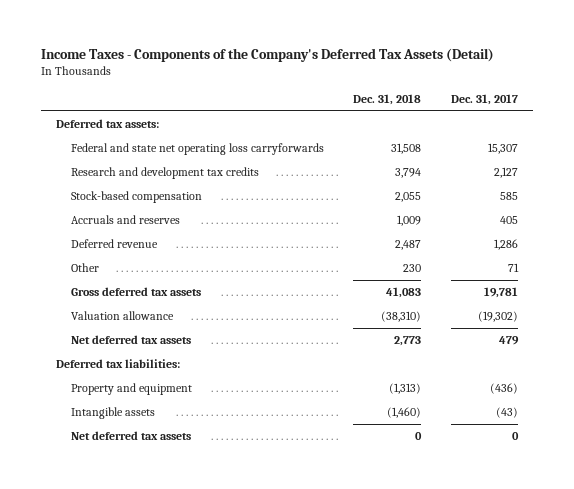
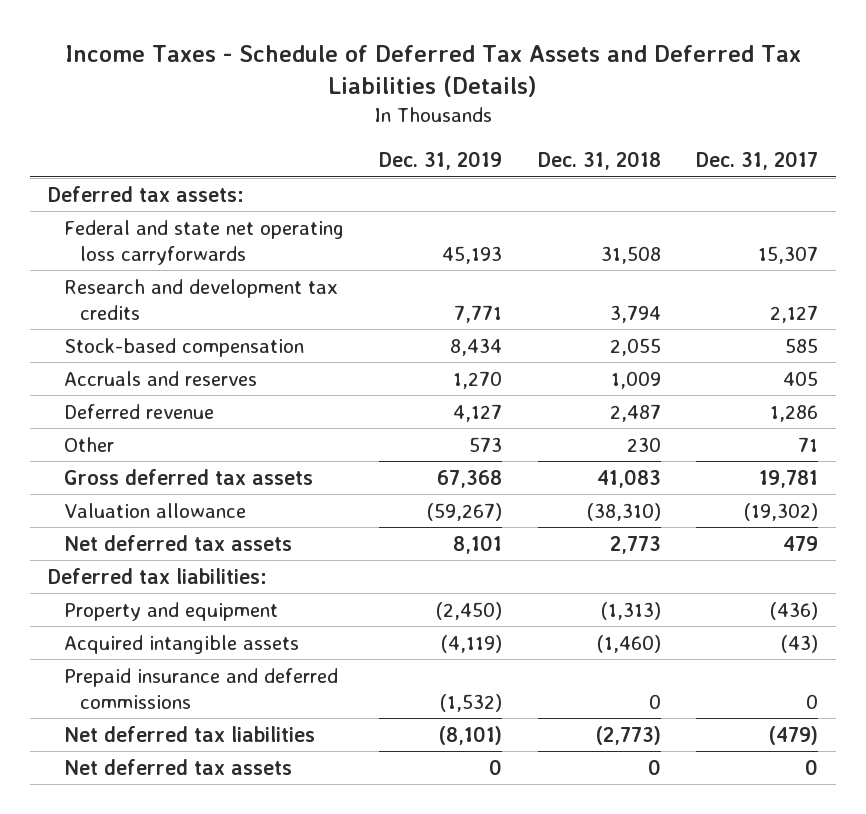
- Income Taxes - Components of the Company's Deferred Tax Assets (Detail)
+ Income Taxes - Schedule of Deferred Tax Assets and Deferred Tax Liabilities (Details)
- | Dec. 31, 2018 | Dec. 31, 2017
+ | Dec. 31, 2019 | Dec. 31, 2018 | Dec. 31, 2017
- Intangible assets | (1,460) | (43)
+ Acquired intangible assets | (4,119) | (1,460) | (43)
+ Prepaid insurance and deferred commissions | (1,532) | 0 | 0
+ Net deferred tax liabilities | (8,101) | (2,773) | (479)

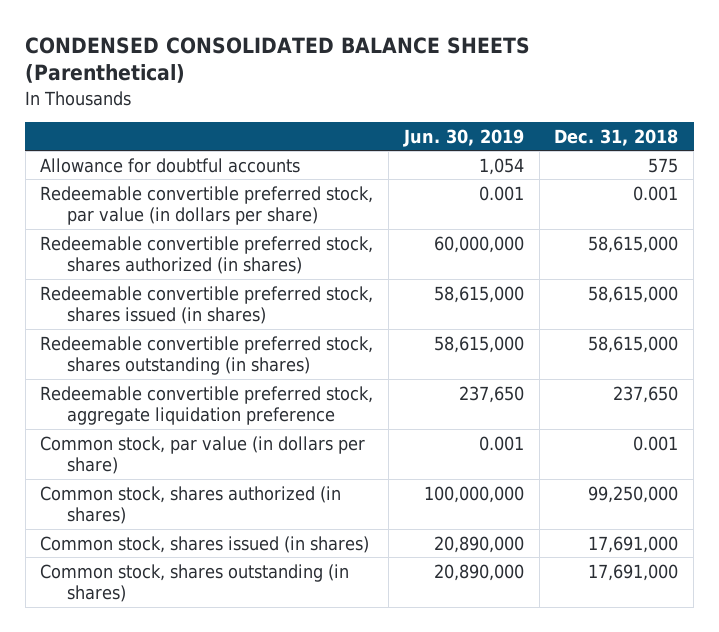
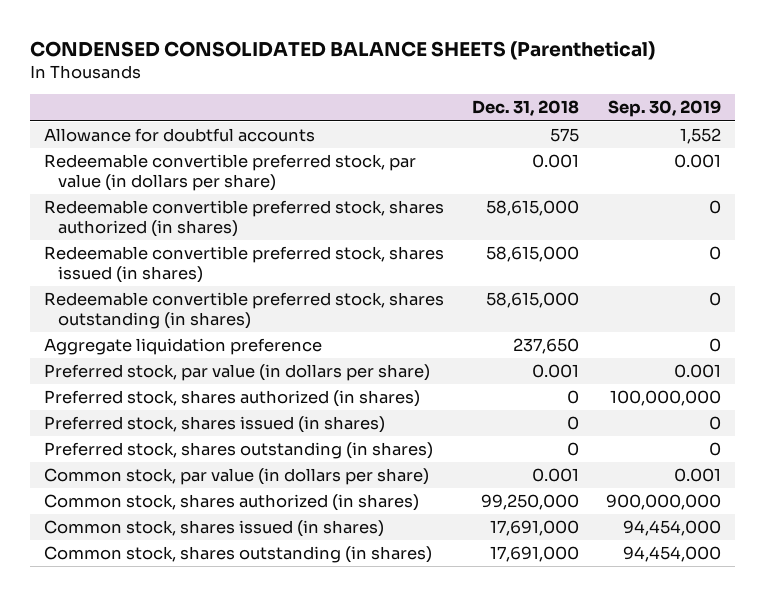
- | Jun. 30, 2019 | Dec. 31, 2018
+ | Dec. 31, 2018 | Sep. 30, 2019
- Redeemable convertible preferred stock, aggregate liquidation preference | 237,650 | 237,650
+ Aggregate liquidation preference | 237,650 | 0
+ Preferred stock, par value (in dollars per share) | 0.001 | 0.001
+ Preferred stock, shares authorized (in shares) | 0 | 100,000,000
+ Preferred stock, shares issued (in shares) | 0 | 0
+ Preferred stock, shares outstanding (in shares) | 0 | 0

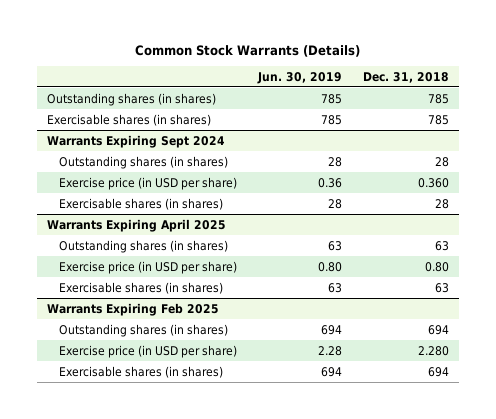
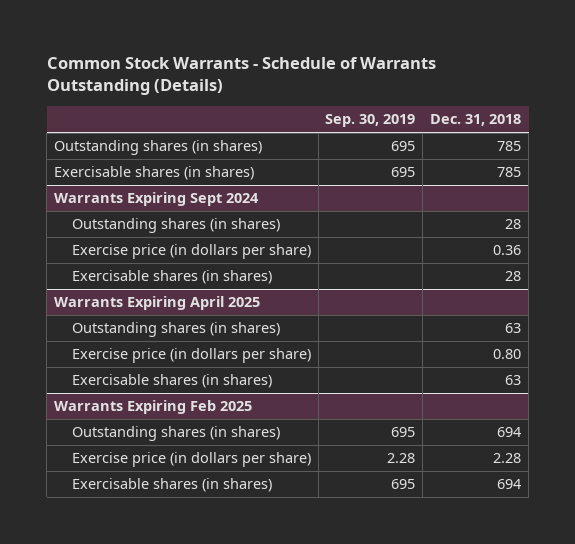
- Common Stock Warrants (Details)
+ Common Stock Warrants - Schedule of Warrants Outstanding (Details)
- | Jun. 30, 2019 | Dec. 31, 2018
+ | Sep. 30, 2019 | Dec. 31, 2018
@ Warrants Expiring Sept 2024
- Exercise price (in USD per share) | 0.36 | 0.360
+ Exercise price (in dollars per share) | | 0.36
@ Warrants Expiring April 2025
- Exercise price (in USD per share) | 0.80 | 0.80
+ Exercise price (in dollars per share) | | 0.80
@ Warrants Expiring Feb 2025
- Exercise price (in USD per share) | 2.28 | 2.280
+ Exercise price (in dollars per share) | 2.28 | 2.28

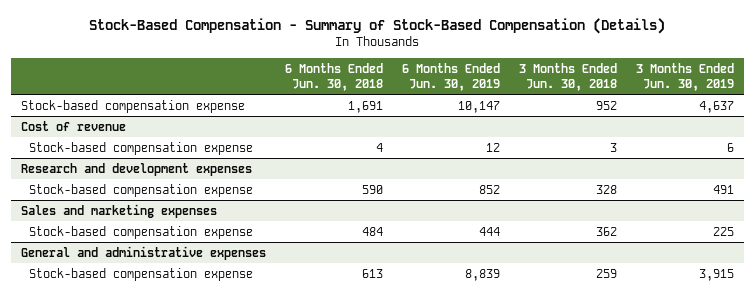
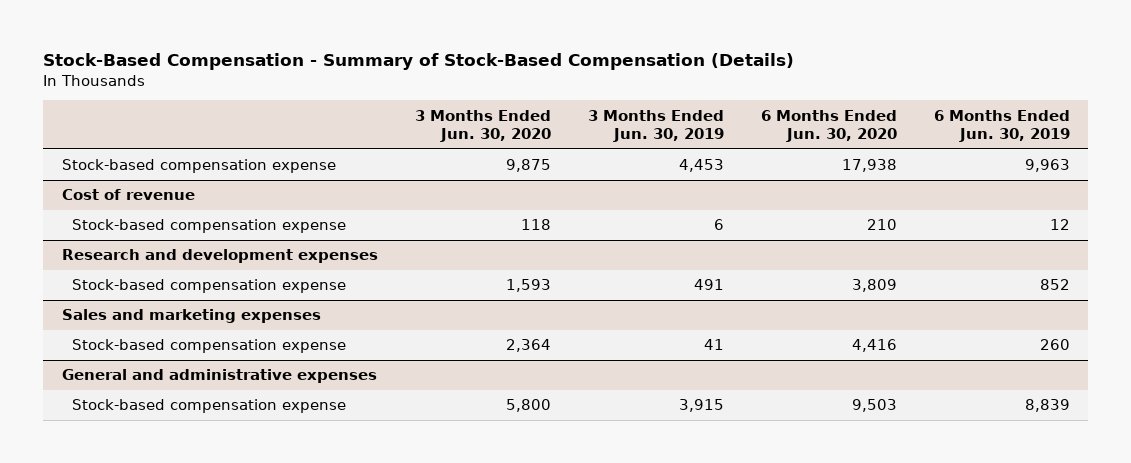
- | 6 Months Ended Jun. 30, 2018 | 6 Months Ended Jun. 30, 2019 | 3 Months Ended Jun. 30, 2018 | 3 Months Ended Jun. 30, 2019
+ | 3 Months Ended Jun. 30, 2020 | 3 Months Ended Jun. 30, 2019 | 6 Months Ended Jun. 30, 2020 | 6 Months Ended Jun. 30, 2019
- Stock-based compensation expense | 1,691 | 10,147 | 952 | 4,637
+ Stock-based compensation expense | 9,875 | 4,453 | 17,938 | 9,963
@ Sales and marketing expenses
- Stock-based compensation expense | 484 | 444 | 362 | 225
+ Stock-based compensation expense | 2,364 | 41 | 4,416 | 260

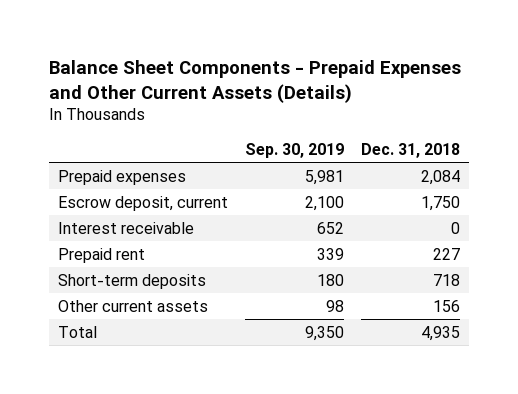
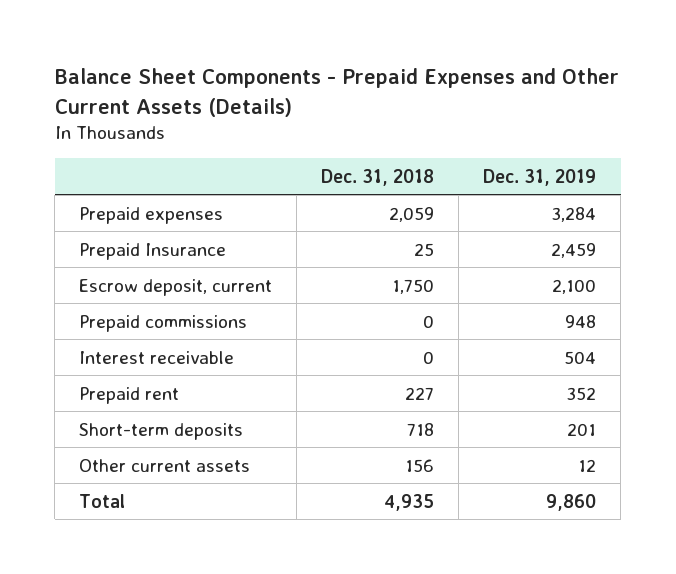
- | Sep. 30, 2019 | Dec. 31, 2018
+ | Dec. 31, 2018 | Dec. 31, 2019
- Prepaid expenses | 5,981 | 2,084
+ Prepaid expenses | 2,059 | 3,284
+ Prepaid Insurance | 25 | 2,459
+ Prepaid commissions | 0 | 948

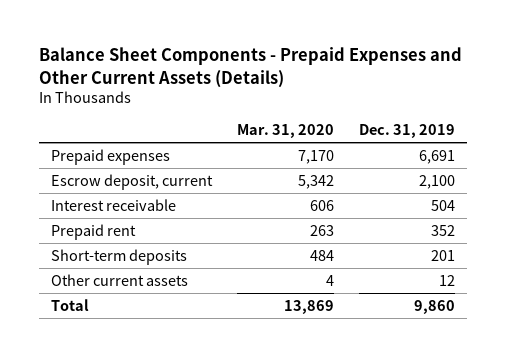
- | Dec. 31, 2018 | Dec. 31, 2019
+ | Mar. 31, 2020 | Dec. 31, 2019
- Prepaid expenses | 2,059 | 3,284
- Prepaid Insurance | 25 | 2,459
+ Prepaid expenses | 7,170 | 6,691
- Prepaid commissions | 0 | 948

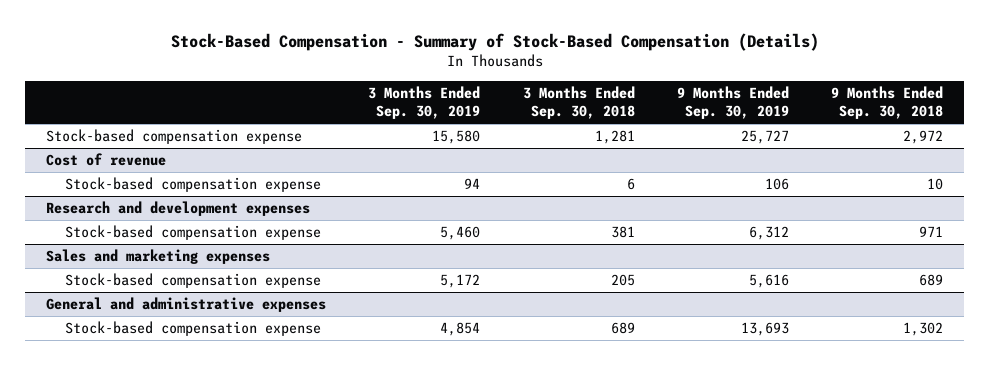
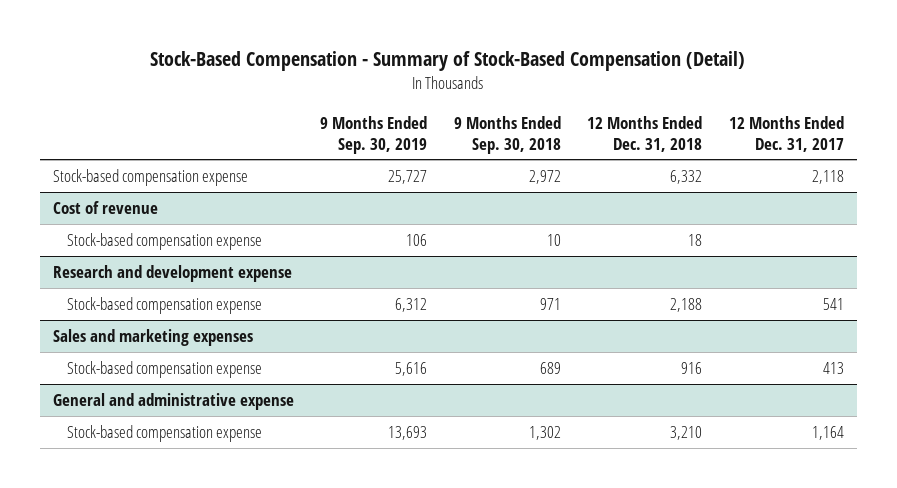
- Stock-Based Compensation - Summary of Stock-Based Compensation (Details)
+ Stock-Based Compensation - Summary of Stock-Based Compensation (Detail)
- | 3 Months Ended Sep. 30, 2019 | 3 Months Ended Sep. 30, 2018 | 9 Months Ended Sep. 30, 2019 | 9 Months Ended Sep. 30, 2018
+ | 9 Months Ended Sep. 30, 2019 | 9 Months Ended Sep. 30, 2018 | 12 Months Ended Dec. 31, 2018 | 12 Months Ended Dec. 31, 2017
- Research and development expenses
+ Research and development expense
- General and administrative expenses
+ General and administrative expense

